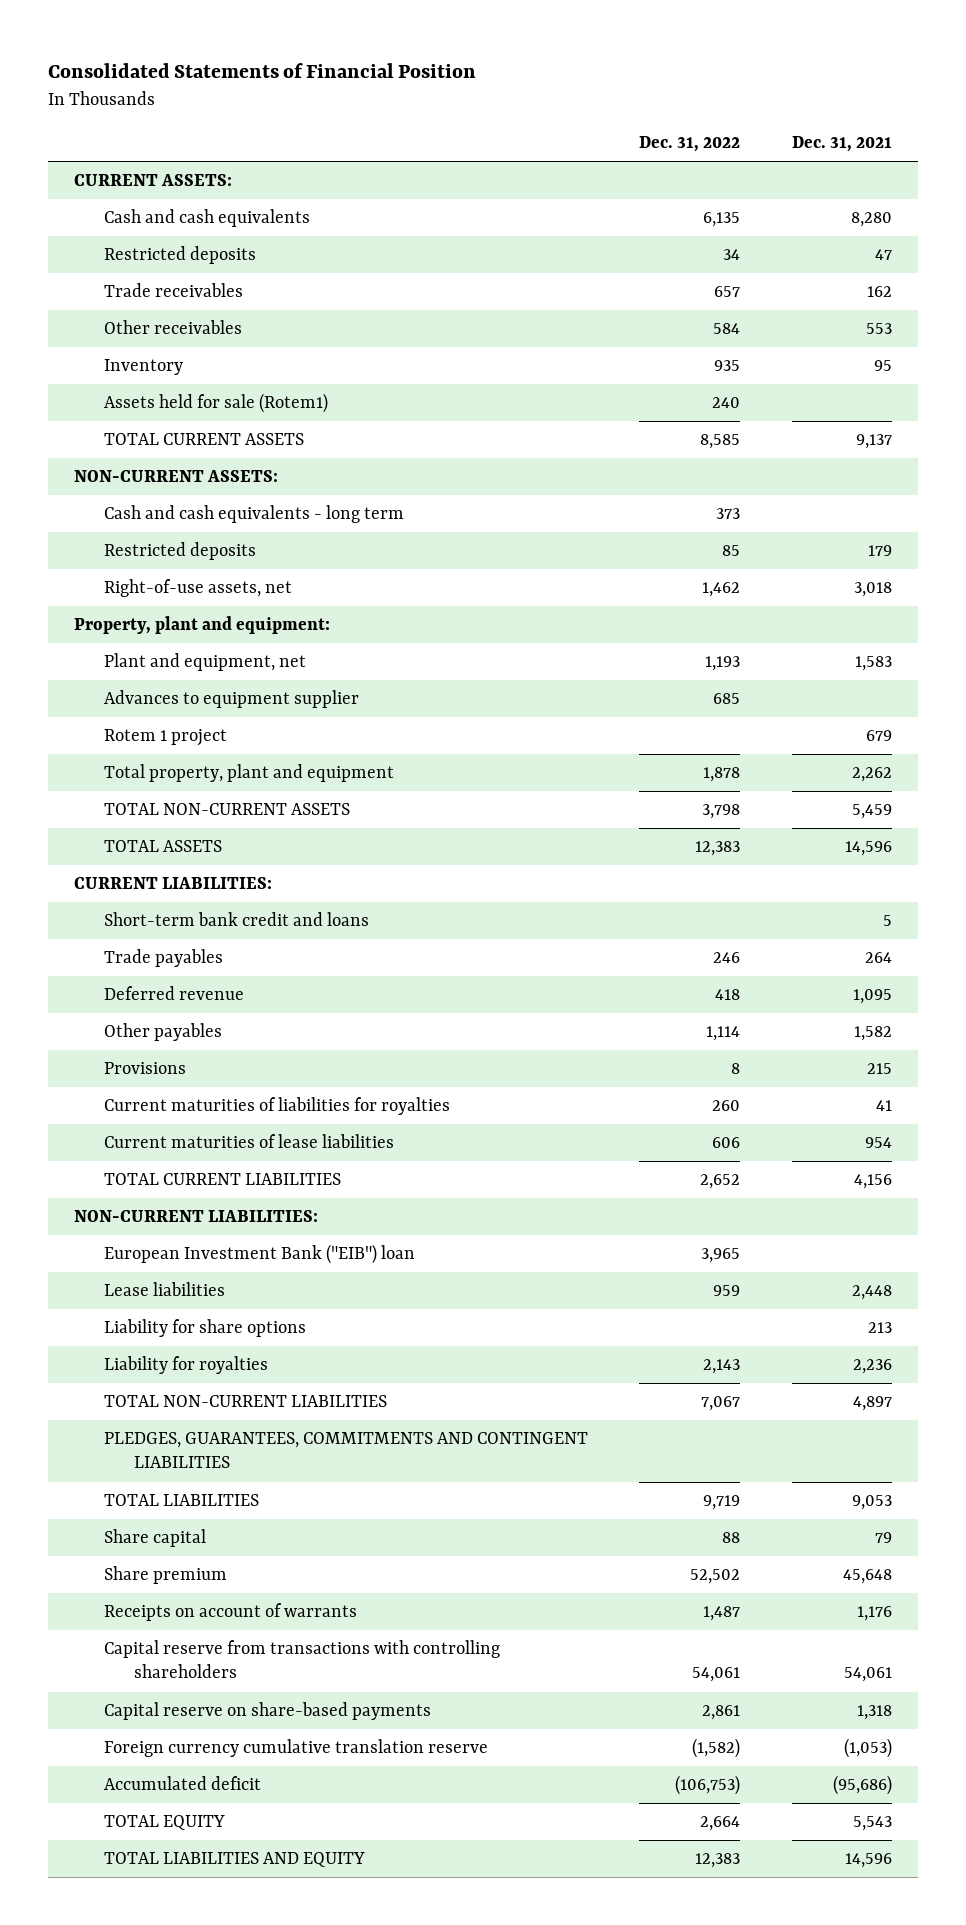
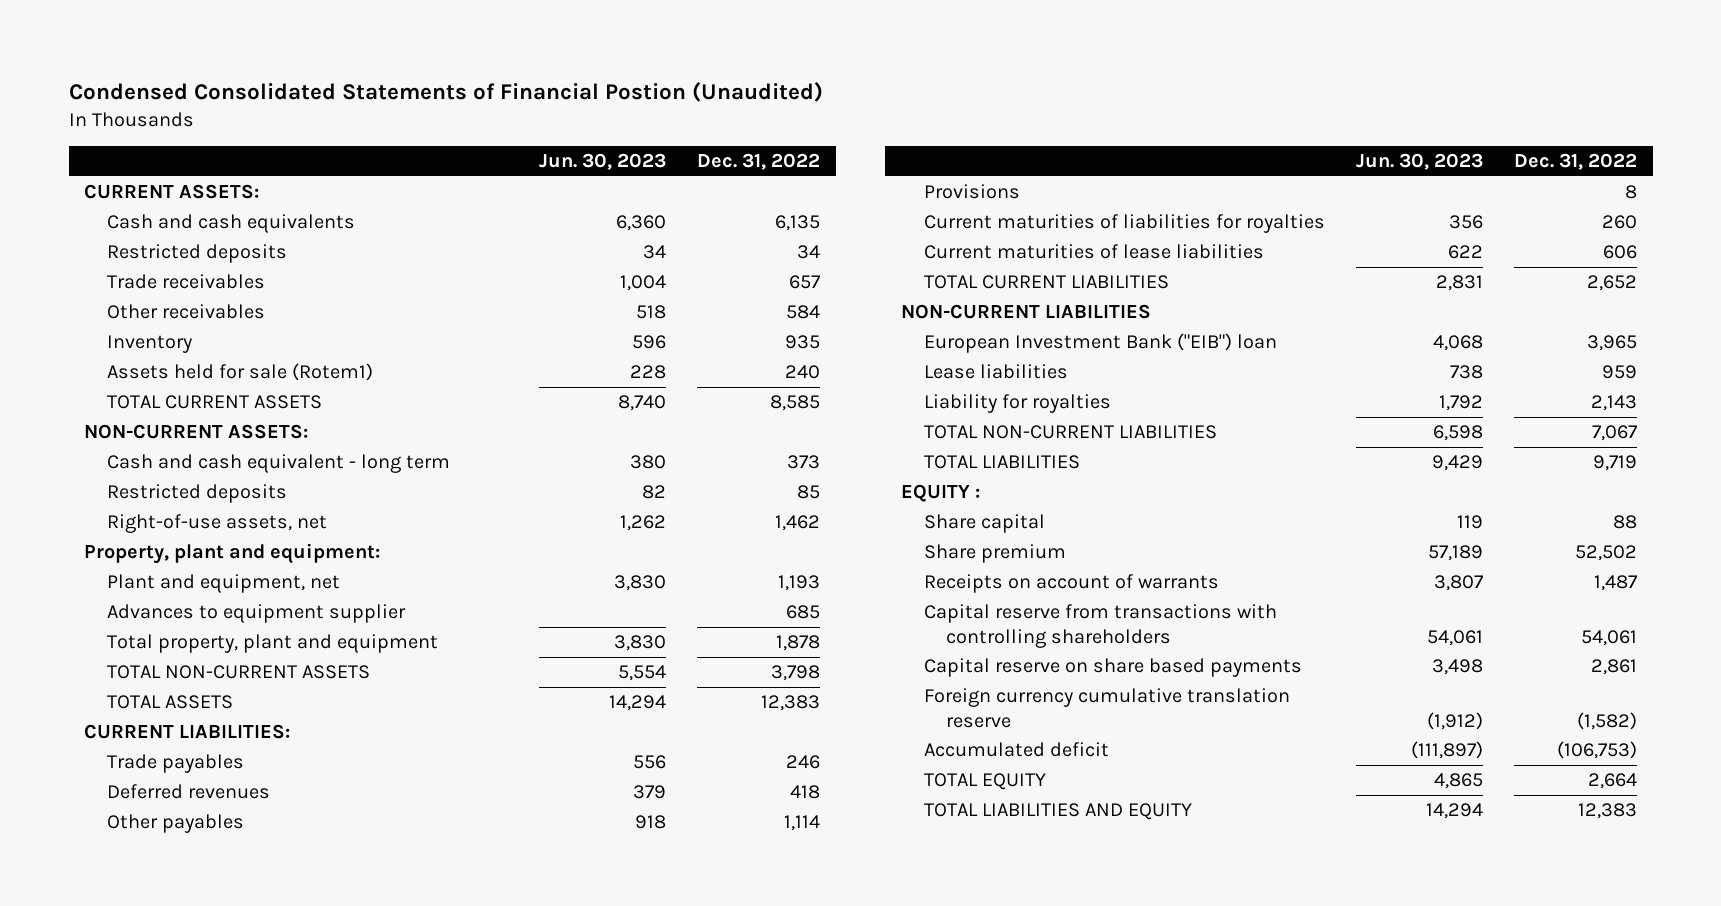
- Consolidated Statements of Financial Position
+ Condensed Consolidated Statements of Financial Postion (Unaudited)
- | Dec. 31, 2022 | Dec. 31, 2021
+ | Jun. 30, 2023 | Dec. 31, 2022
- Cash and cash equivalents - long term | 373 |
+ Cash and cash equivalent - long term | 380 | 373
- Rotem 1 project | | 679
- Short-term bank credit and loans | | 5
- Deferred revenue | 418 | 1,095
+ Deferred revenues | 379 | 418
- NON-CURRENT LIABILITIES:
+ NON-CURRENT LIABILITIES
- Liability for share options | | 213
- PLEDGES, GUARANTEES, COMMITMENTS AND CONTINGENT LIABILITIES
+ EQUITY :
- Capital reserve on share-based payments | 2,861 | 1,318
+ Capital reserve on share based payments | 3,498 | 2,861

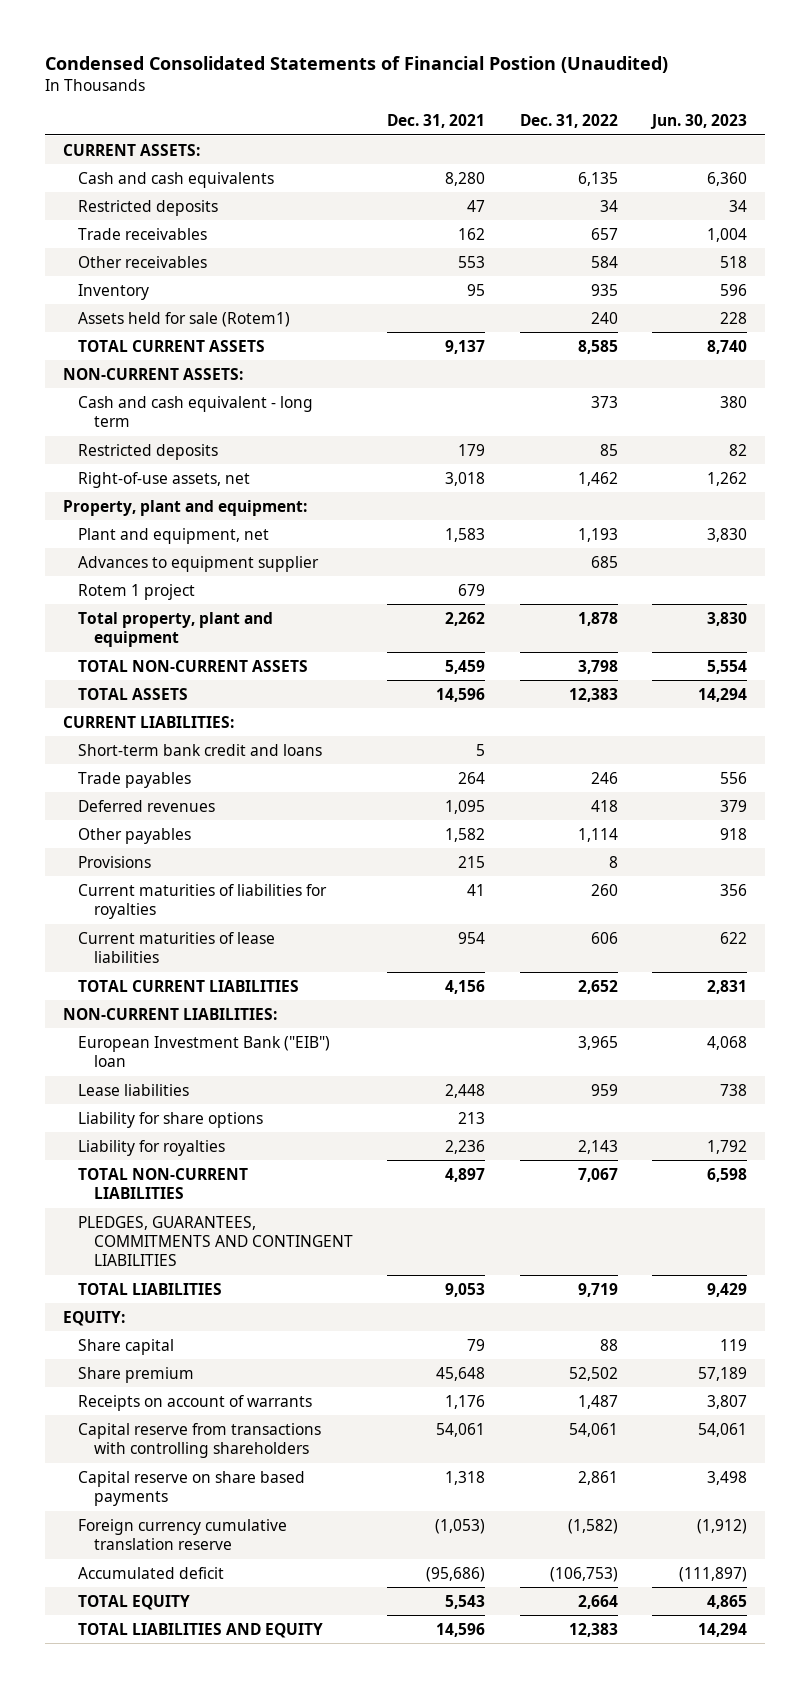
- | Jun. 30, 2023 | Dec. 31, 2022
+ | Dec. 31, 2021 | Dec. 31, 2022 | Jun. 30, 2023
+ Rotem 1 project | 679 | |
+ Short-term bank credit and loans | 5 | |
- NON-CURRENT LIABILITIES
+ NON-CURRENT LIABILITIES:
+ Liability for share options | 213 | |
+ PLEDGES, GUARANTEES, COMMITMENTS AND CONTINGENT LIABILITIES
- EQUITY :
+ EQUITY:

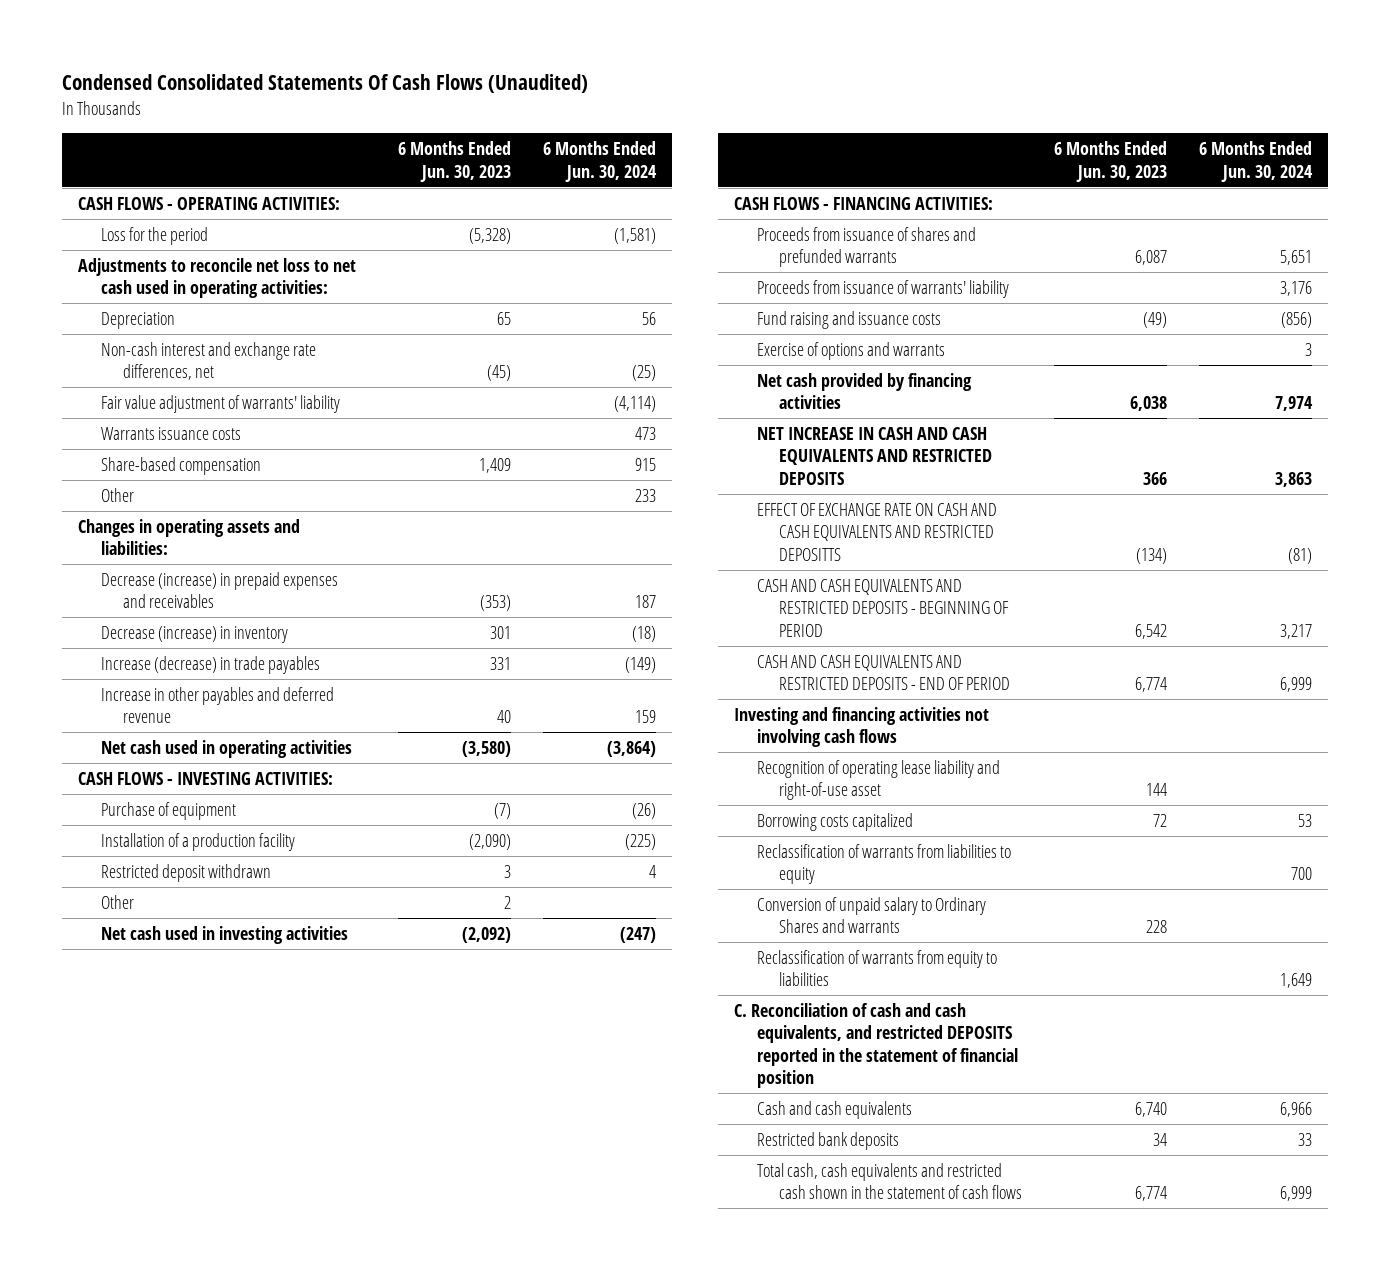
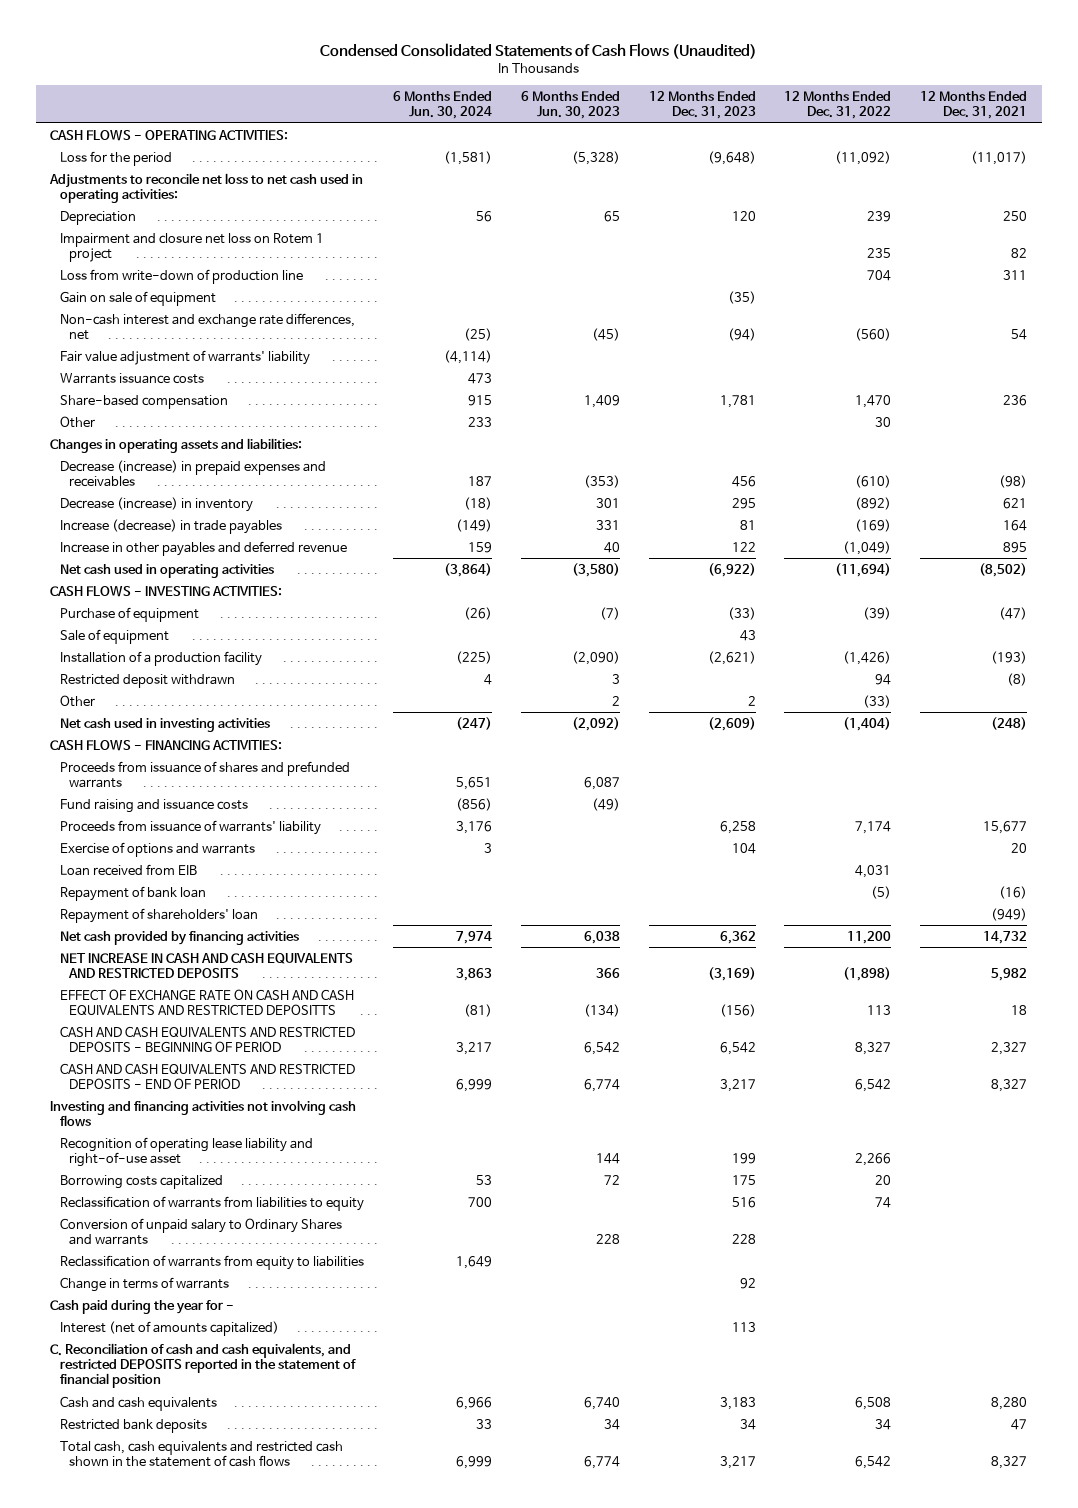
- Condensed Consolidated Statements Of Cash Flows (Unaudited)
+ Condensed Consolidated Statements of Cash Flows (Unaudited)
- | 6 Months Ended Jun. 30, 2023 | 6 Months Ended Jun. 30, 2024
+ | 6 Months Ended Jun. 30, 2024 | 6 Months Ended Jun. 30, 2023 | 12 Months Ended Dec. 31, 2023 | 12 Months Ended Dec. 31, 2022 | 12 Months Ended Dec. 31, 2021
+ Impairment and closure net loss on Rotem 1 project | | | | 235 | 82
+ Loss from write-down of production line | | | | 704 | 311
+ Gain on sale of equipment | | | (35) | |
+ Sale of equipment | | | 43 | |
moved down: Proceeds from issuance of warrants' liability | 3,176 | | 6,258 | 7,174 | 15,677
+ Loan received from EIB | | | | 4,031 |
+ Repayment of bank loan | | | | (5) | (16)
+ Repayment of shareholders' loan | | | | | (949)
+ Change in terms of warrants | | | 92 | |
+ Cash paid during the year for -
+ Interest (net of amounts capitalized) | | | 113 | |

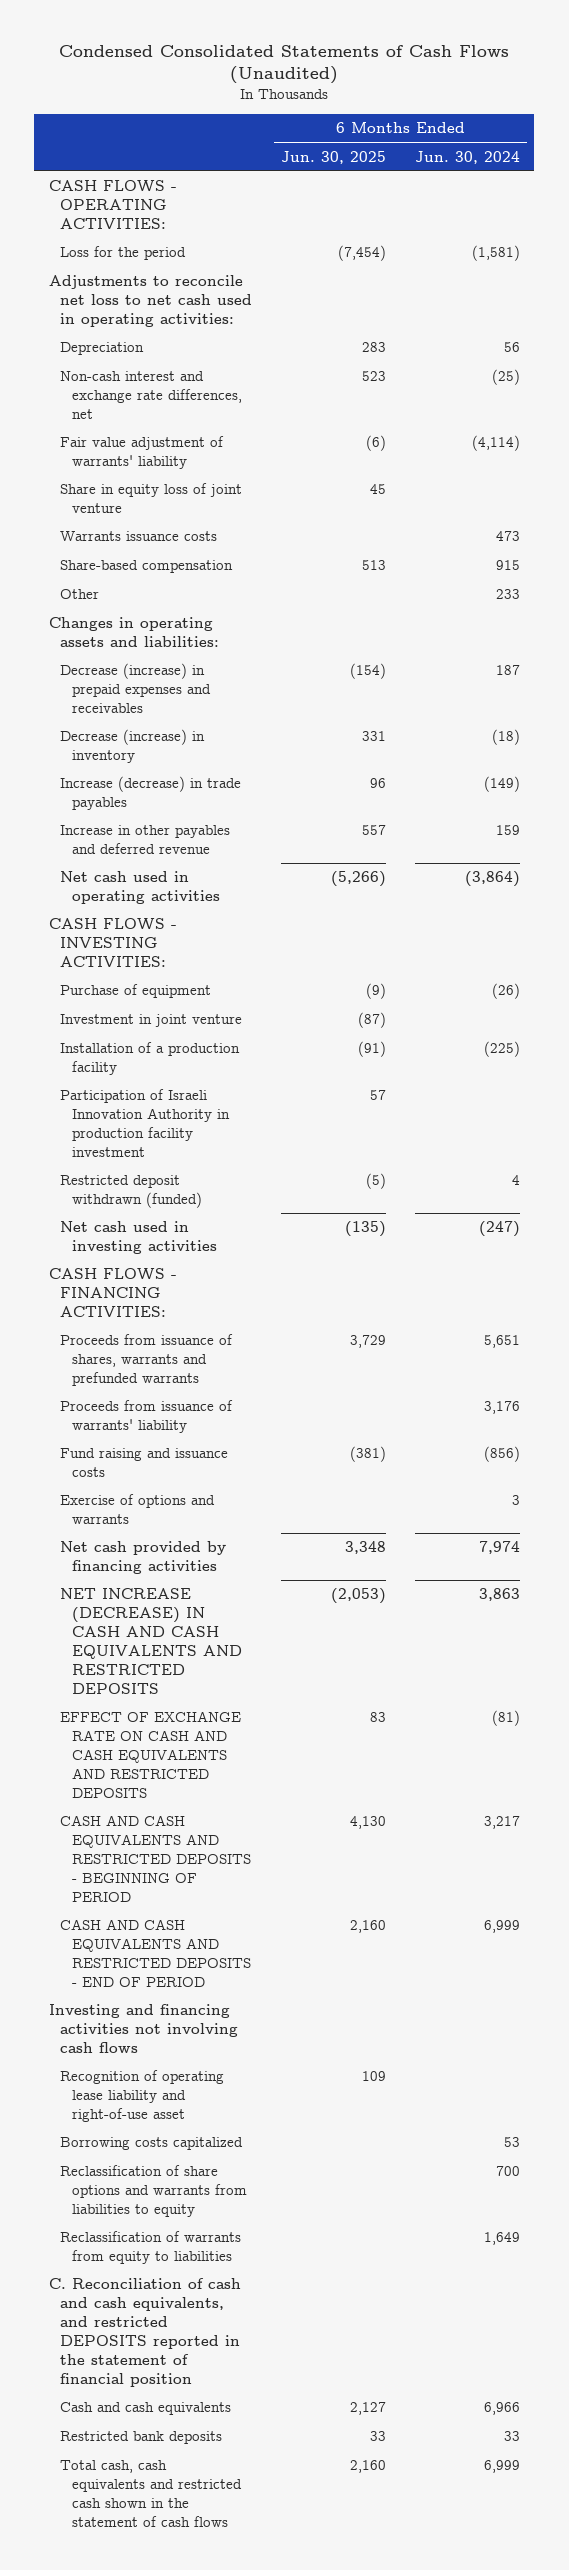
- | 6 Months Ended Jun. 30, 2024 | 6 Months Ended Jun. 30, 2023 | 12 Months Ended Dec. 31, 2023 | 12 Months Ended Dec. 31, 2022 | 12 Months Ended Dec. 31, 2021
+ | 6 Months Ended Jun. 30, 2025 | 6 Months Ended Jun. 30, 2024
- Impairment and closure net loss on Rotem 1 project | | | | 235 | 82
- Loss from write-down of production line | | | | 704 | 311
- Gain on sale of equipment | | | (35) | |
+ Share in equity loss of joint venture | 45 |
- Sale of equipment | | | 43 | |
+ Investment in joint venture | (87) |
- Restricted deposit withdrawn | 4 | 3 | | 94 | (8)
- Other | | 2 | 2 | (33) |
+ Participation of Israeli Innovation Authority in production facility investment | 57 |
+ Restricted deposit withdrawn (funded) | (5) | 4
- Proceeds from issuance of shares and prefunded warrants | 5,651 | 6,087 | | |
+ Proceeds from issuance of shares, warrants and prefunded warrants | 3,729 | 5,651
moved down: Fund raising and issuance costs | (381) | (856)
- Loan received from EIB | | | | 4,031 |
- Repayment of bank loan | | | | (5) | (16)
- Repayment of shareholders' loan | | | | | (949)
- NET INCREASE IN CASH AND CASH EQUIVALENTS AND RESTRICTED DEPOSITS | 3,863 | 366 | (3,169) | (1,898) | 5,982
- EFFECT OF EXCHANGE RATE ON CASH AND CASH EQUIVALENTS AND RESTRICTED DEPOSITTS | (81) | (134) | (156) | 113 | 18
+ NET INCREASE (DECREASE) IN CASH AND CASH EQUIVALENTS AND RESTRICTED DEPOSITS | (2,053) | 3,863
+ EFFECT OF EXCHANGE RATE ON CASH AND CASH EQUIVALENTS AND RESTRICTED DEPOSITS | 83 | (81)
- Reclassification of warrants from liabilities to equity | 700 | | 516 | 74 |
- Conversion of unpaid salary to Ordinary Shares and warrants | | 228 | 228 | |
+ Reclassification of share options and warrants from liabilities to equity | | 700
- Change in terms of warrants | | | 92 | |
- Cash paid during the year for -
- Interest (net of amounts capitalized) | | | 113 | |

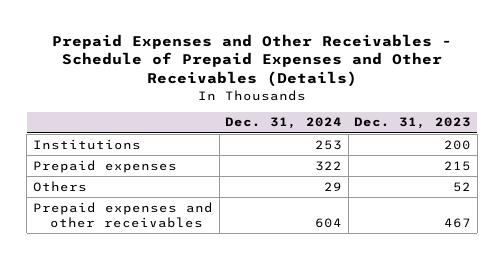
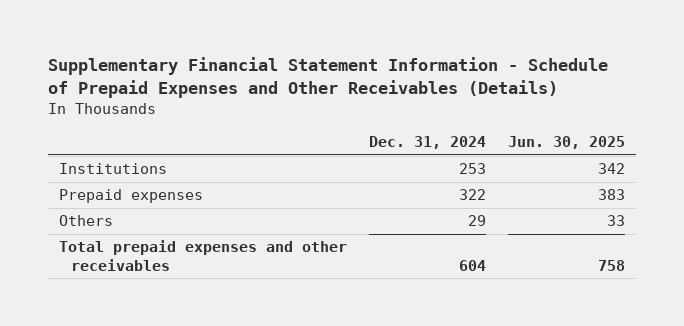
- Prepaid Expenses and Other Receivables - Schedule of Prepaid Expenses and Other Receivables (Details)
+ Supplementary Financial Statement Information - Schedule of Prepaid Expenses and Other Receivables (Details)
- | Dec. 31, 2024 | Dec. 31, 2023
+ | Dec. 31, 2024 | Jun. 30, 2025
- Prepaid expenses and other receivables | 604 | 467
+ Total prepaid expenses and other receivables | 604 | 758

